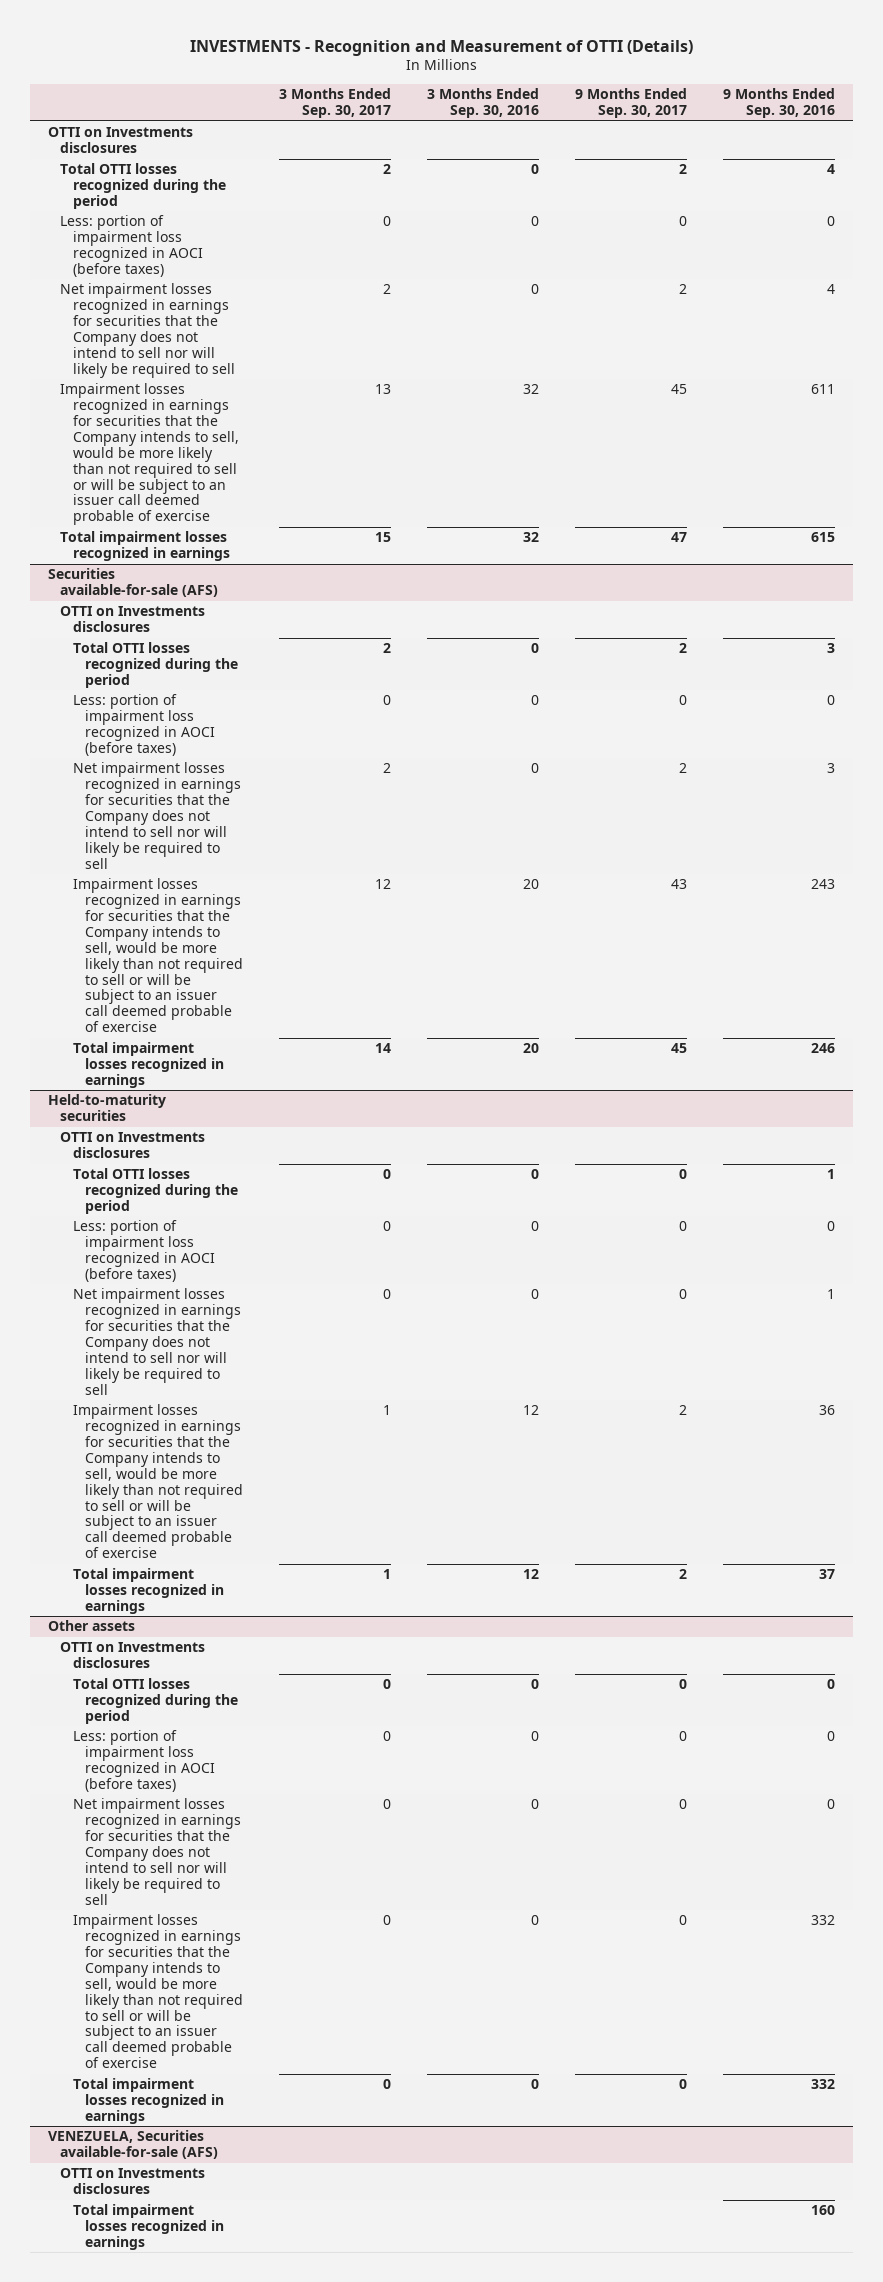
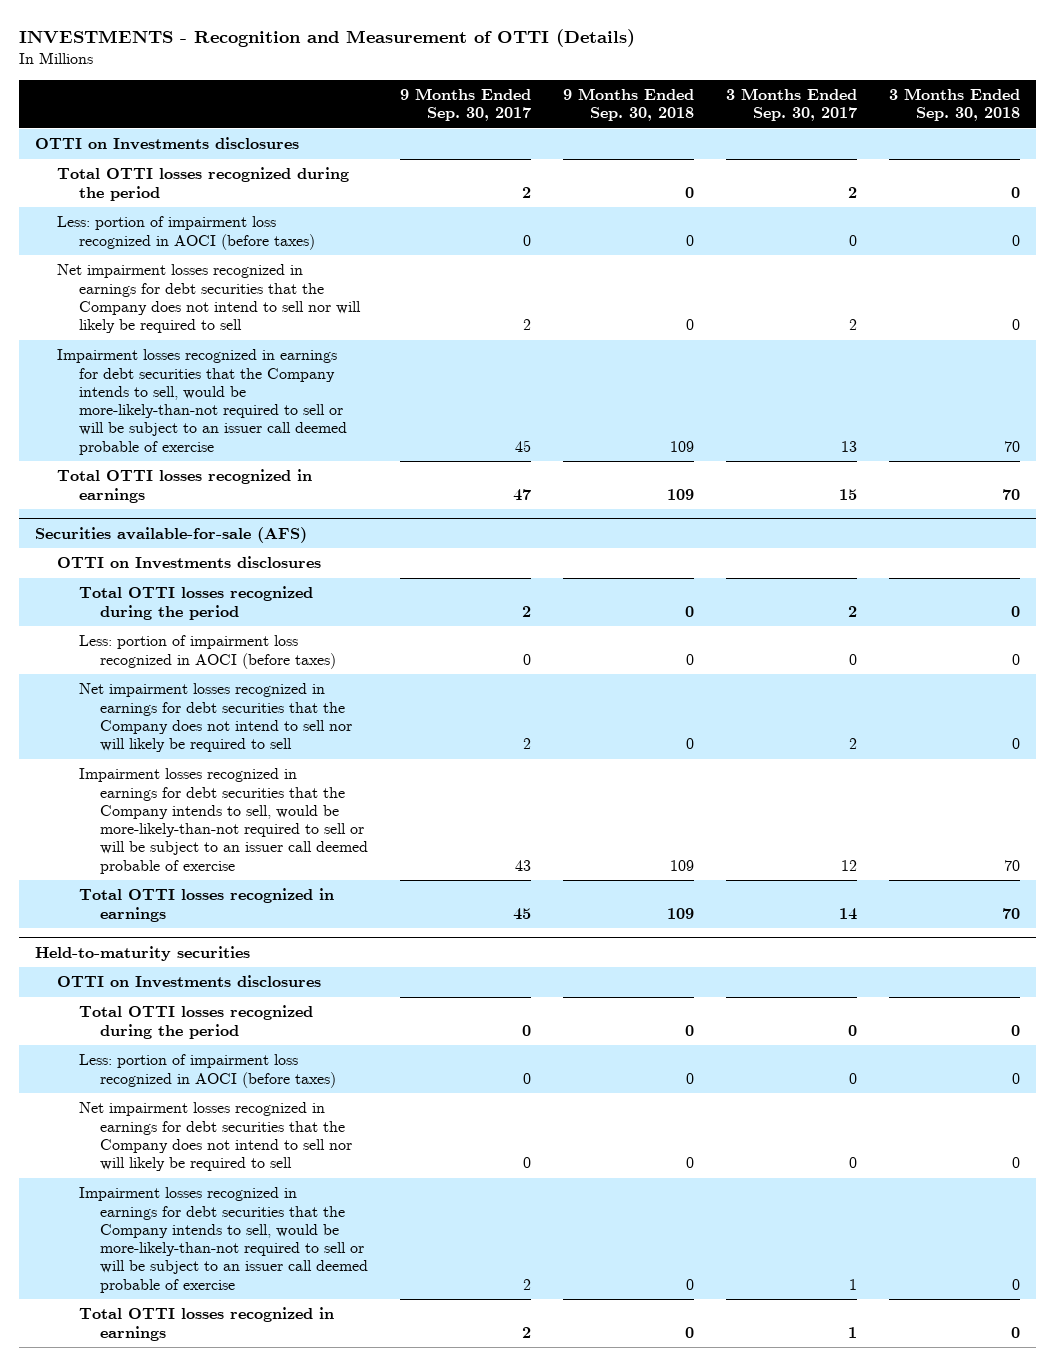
- | 3 Months Ended Sep. 30, 2017 | 3 Months Ended Sep. 30, 2016 | 9 Months Ended Sep. 30, 2017 | 9 Months Ended Sep. 30, 2016
+ | 9 Months Ended Sep. 30, 2017 | 9 Months Ended Sep. 30, 2018 | 3 Months Ended Sep. 30, 2017 | 3 Months Ended Sep. 30, 2018
- Net impairment losses recognized in earnings for securities that the Company does not intend to sell nor will likely be required to sell | 2 | 0 | 2 | 4
- Impairment losses recognized in earnings for securities that the Company intends to sell, would be more likely than not required to sell or will be subject to an issuer call deemed probable of exercise | 13 | 32 | 45 | 611
- Total impairment losses recognized in earnings | 15 | 32 | 47 | 615
+ Net impairment losses recognized in earnings for debt securities that the Company does not intend to sell nor will likely be required to sell | 2 | 0 | 2 | 0
+ Impairment losses recognized in earnings for debt securities that the Company intends to sell, would be more-likely-than-not required to sell or will be subject to an issuer call deemed probable of exercise | 45 | 109 | 13 | 70
+ Total OTTI losses recognized in earnings | 47 | 109 | 15 | 70
@ Securities available-for-sale (AFS)
- Net impairment losses recognized in earnings for securities that the Company does not intend to sell nor will likely be required to sell | 2 | 0 | 2 | 3
- Impairment losses recognized in earnings for securities that the Company intends to sell, would be more likely than not required to sell or will be subject to an issuer call deemed probable of exercise | 12 | 20 | 43 | 243
- Total impairment losses recognized in earnings | 14 | 20 | 45 | 246
+ Net impairment losses recognized in earnings for debt securities that the Company does not intend to sell nor will likely be required to sell | 2 | 0 | 2 | 0
+ Impairment losses recognized in earnings for debt securities that the Company intends to sell, would be more-likely-than-not required to sell or will be subject to an issuer call deemed probable of exercise | 43 | 109 | 12 | 70
+ Total OTTI losses recognized in earnings | 45 | 109 | 14 | 70
@ Held-to-maturity securities
- Net impairment losses recognized in earnings for securities that the Company does not intend to sell nor will likely be required to sell | 0 | 0 | 0 | 1
- Impairment losses recognized in earnings for securities that the Company intends to sell, would be more likely than not required to sell or will be subject to an issuer call deemed probable of exercise | 1 | 12 | 2 | 36
- Total impairment losses recognized in earnings | 1 | 12 | 2 | 37
- Other assets
- OTTI on Investments disclosures
- Total OTTI losses recognized during the period | 0 | 0 | 0 | 0
- Less: portion of impairment loss recognized in AOCI (before taxes) | 0 | 0 | 0 | 0
- Net impairment losses recognized in earnings for securities that the Company does not intend to sell nor will likely be required to sell | 0 | 0 | 0 | 0
- Impairment losses recognized in earnings for securities that the Company intends to sell, would be more likely than not required to sell or will be subject to an issuer call deemed probable of exercise | 0 | 0 | 0 | 332
- Total impairment losses recognized in earnings | 0 | 0 | 0 | 332
- VENEZUELA, Securities available-for-sale (AFS)
- OTTI on Investments disclosures
- Total impairment losses recognized in earnings | | | | 160
@ Held-to-maturity securities
+ Net impairment losses recognized in earnings for debt securities that the Company does not intend to sell nor will likely be required to sell | 0 | 0 | 0 | 0
+ Impairment losses recognized in earnings for debt securities that the Company intends to sell, would be more-likely-than-not required to sell or will be subject to an issuer call deemed probable of exercise | 2 | 0 | 1 | 0
+ Total OTTI losses recognized in earnings | 2 | 0 | 1 | 0

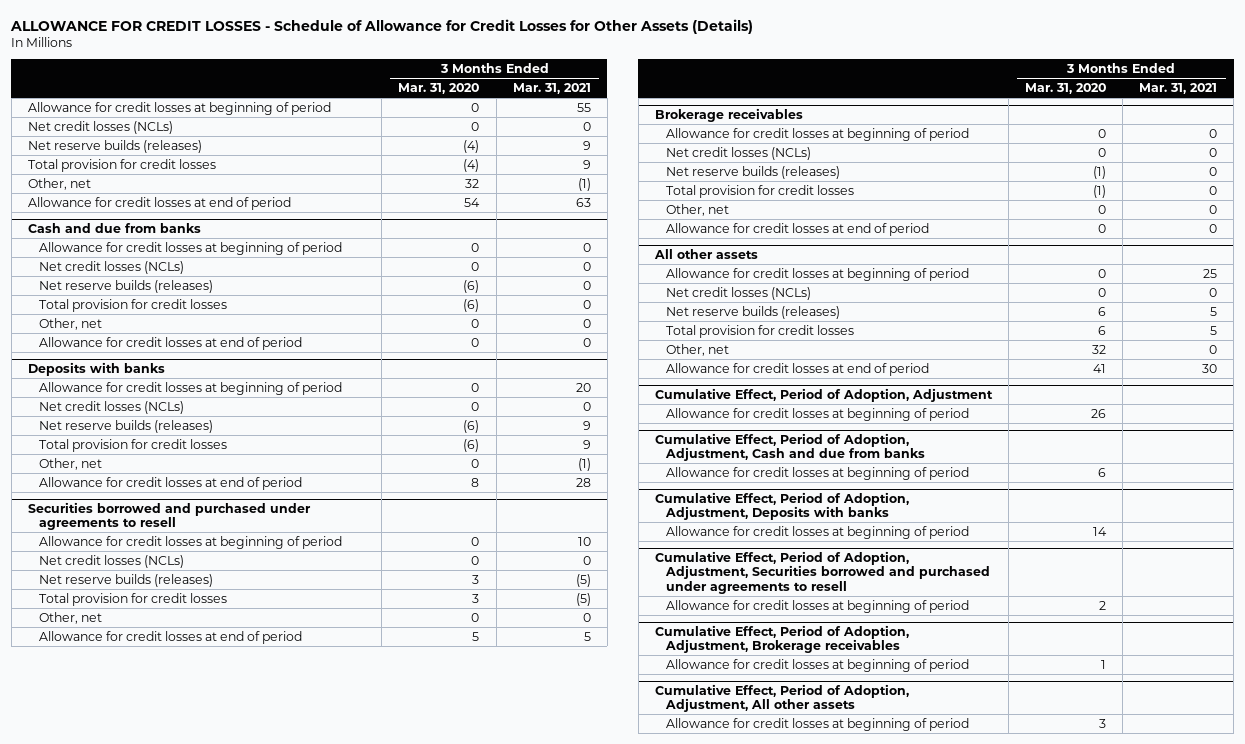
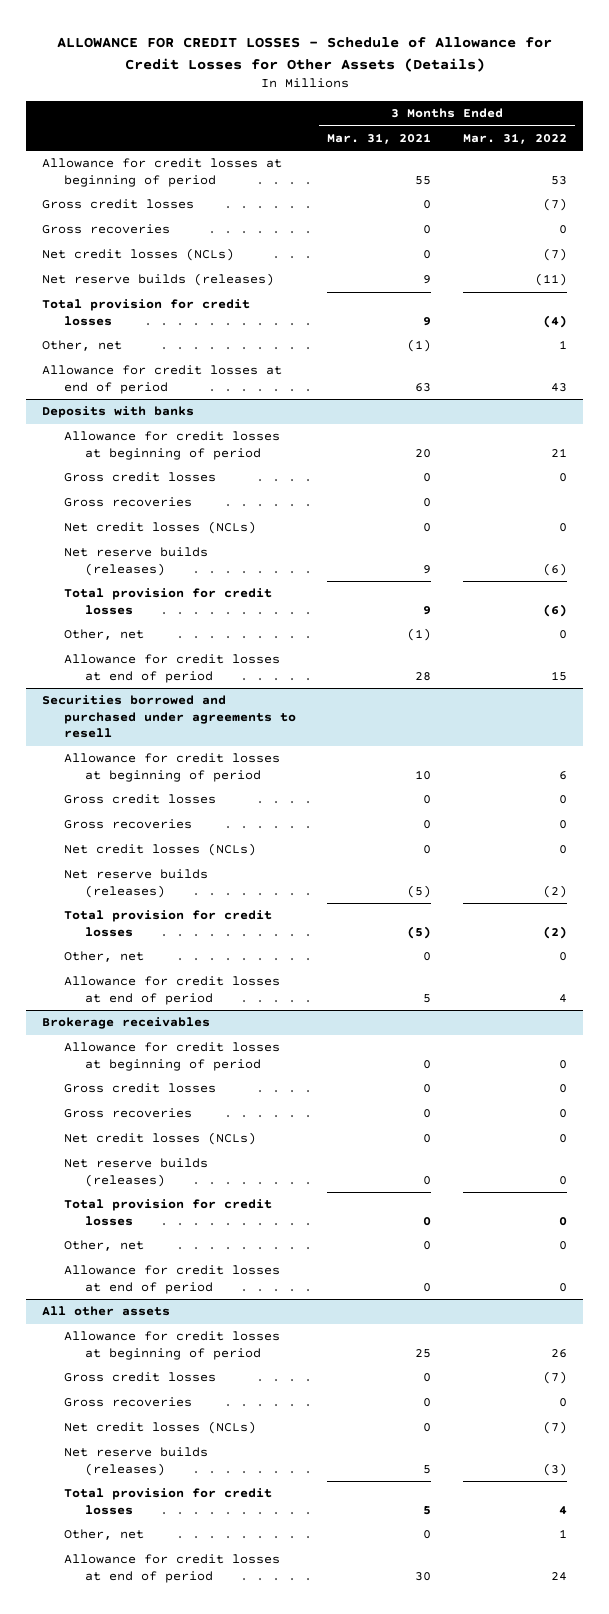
- | 3 Months Ended Mar. 31, 2020 | 3 Months Ended Mar. 31, 2021
+ | 3 Months Ended Mar. 31, 2021 | 3 Months Ended Mar. 31, 2022
+ Gross credit losses | 0 | (7)
+ Gross recoveries | 0 | 0
- Cash and due from banks
- Allowance for credit losses at beginning of period | 0 | 0
- Net credit losses (NCLs) | 0 | 0
- Net reserve builds (releases) | (6) | 0
- Total provision for credit losses | (6) | 0
- Other, net | 0 | 0
- Allowance for credit losses at end of period | 0 | 0
@ Deposits with banks
+ Gross credit losses | 0 | 0
+ Gross recoveries | 0 |
@ Securities borrowed and purchased under agreements to resell
+ Gross credit losses | 0 | 0
+ Gross recoveries | 0 | 0
@ Brokerage receivables
+ Gross credit losses | 0 | 0
+ Gross recoveries | 0 | 0
@ All other assets
+ Gross credit losses | 0 | (7)
+ Gross recoveries | 0 | 0
- Cumulative Effect, Period of Adoption, Adjustment
- Allowance for credit losses at beginning of period | 26 |
- Cumulative Effect, Period of Adoption, Adjustment, Cash and due from banks
- Allowance for credit losses at beginning of period | 6 |
- Cumulative Effect, Period of Adoption, Adjustment, Deposits with banks
- Allowance for credit losses at beginning of period | 14 |
- Cumulative Effect, Period of Adoption, Adjustment, Securities borrowed and purchased under agreements to resell
- Allowance for credit losses at beginning of period | 2 |
- Cumulative Effect, Period of Adoption, Adjustment, Brokerage receivables
- Allowance for credit losses at beginning of period | 1 |
- Cumulative Effect, Period of Adoption, Adjustment, All other assets
- Allowance for credit losses at beginning of period | 3 |

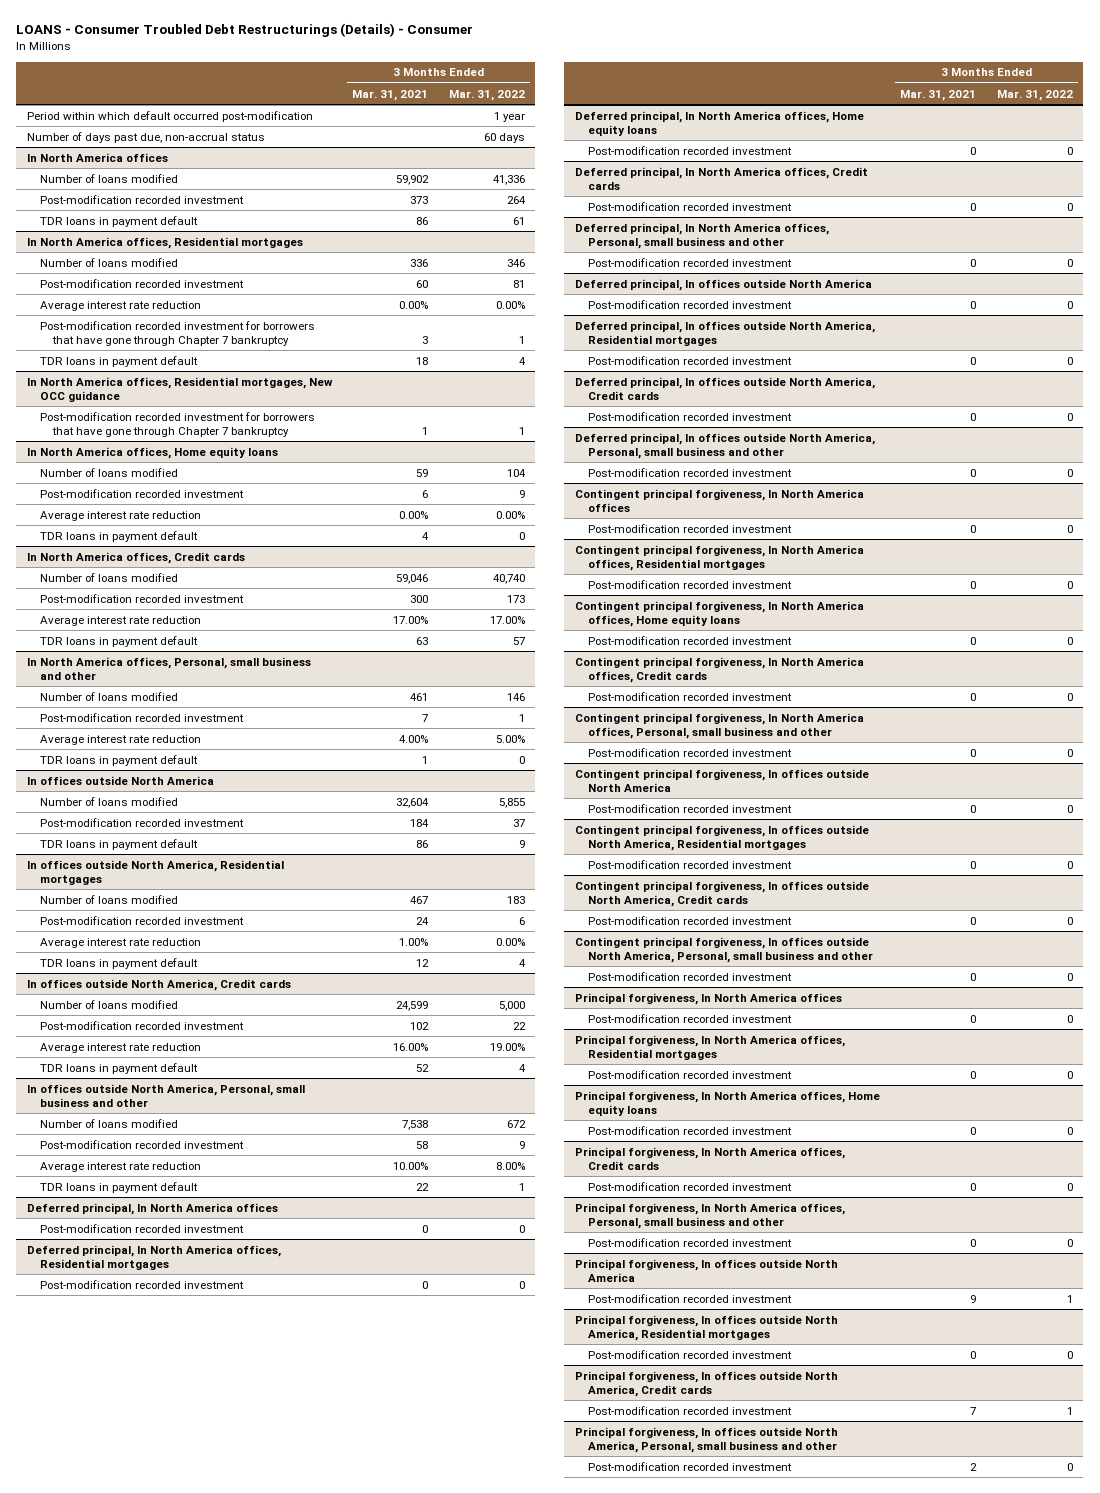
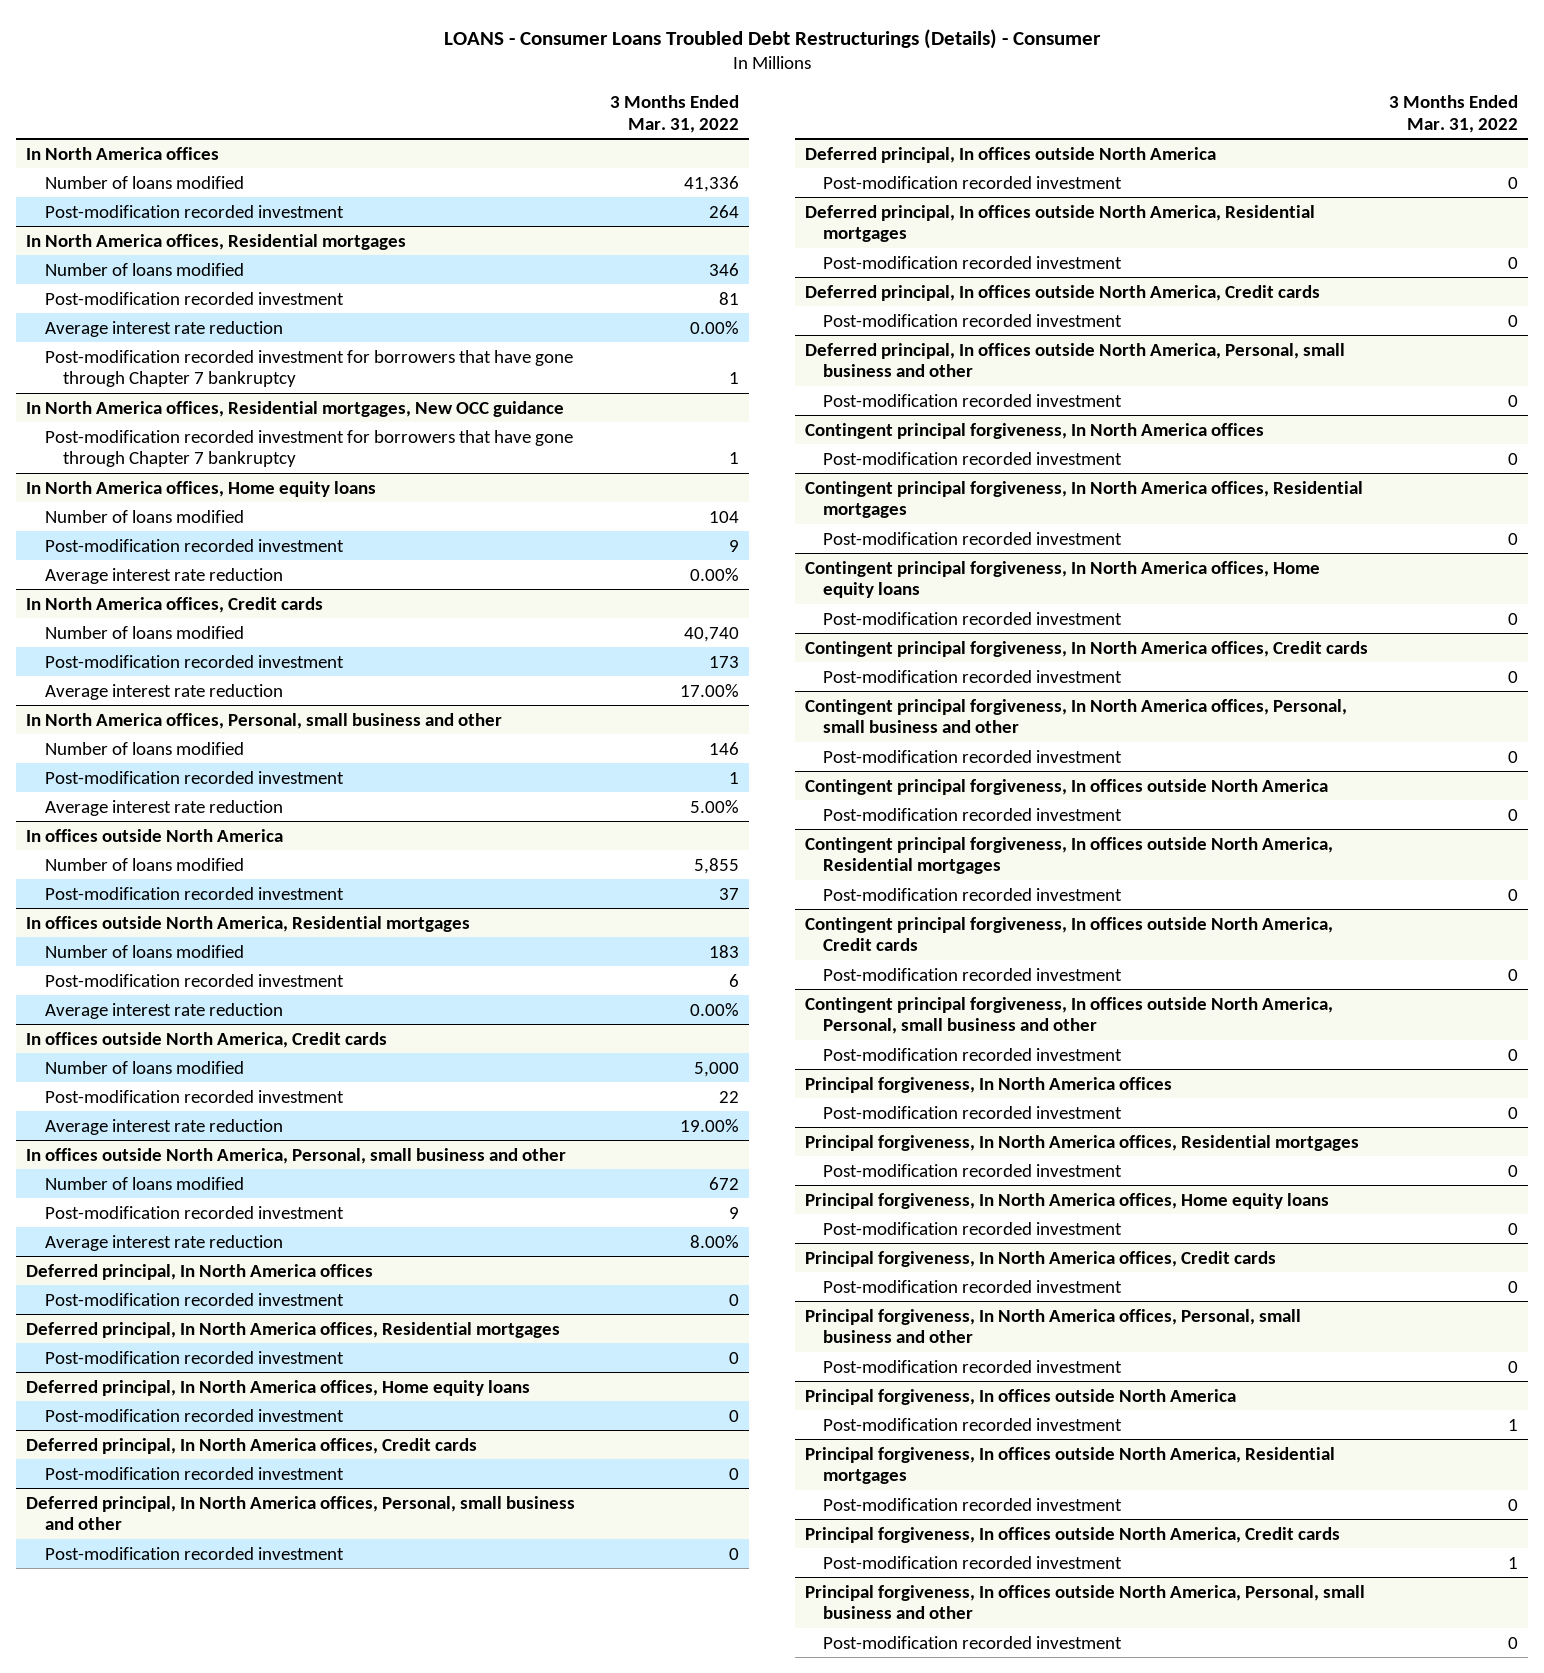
- LOANS - Consumer Troubled Debt Restructurings (Details) - Consumer
+ LOANS - Consumer Loans Troubled Debt Restructurings (Details) - Consumer
- | 3 Months Ended Mar. 31, 2021 | 3 Months Ended Mar. 31, 2022
+ | 3 Months Ended Mar. 31, 2022
- Period within which default occurred post-modification | | 1 year
- Number of days past due, non-accrual status | | 60 days
@ In North America offices
- TDR loans in payment default | 86 | 61
@ In North America offices, Residential mortgages
- TDR loans in payment default | 18 | 4
@ In North America offices, Home equity loans
- TDR loans in payment default | 4 | 0
@ In North America offices, Credit cards
- TDR loans in payment default | 63 | 57
@ In North America offices, Personal, small business and other
- TDR loans in payment default | 1 | 0
@ In offices outside North America
- TDR loans in payment default | 86 | 9
@ In offices outside North America, Residential mortgages
- TDR loans in payment default | 12 | 4
@ In offices outside North America, Credit cards
- TDR loans in payment default | 52 | 4
@ In offices outside North America, Personal, small business and other
- TDR loans in payment default | 22 | 1

